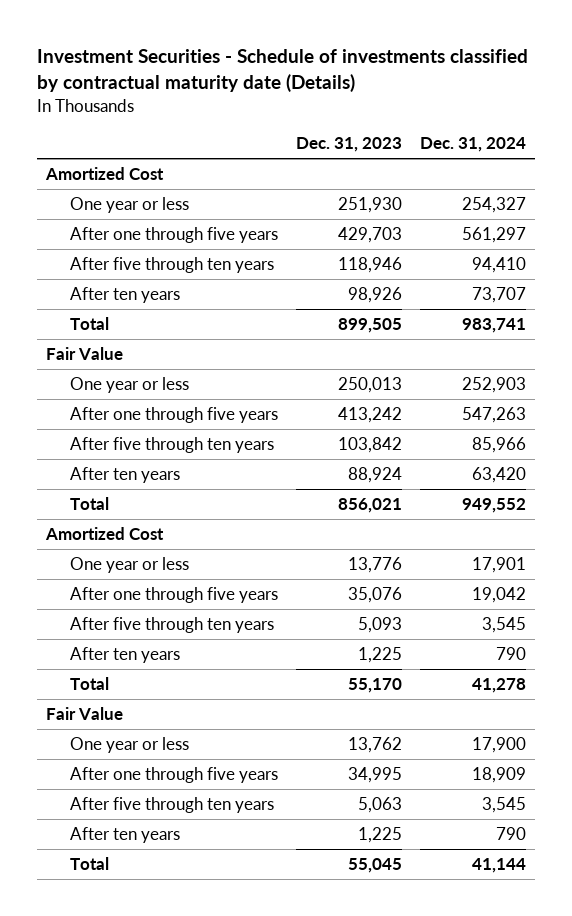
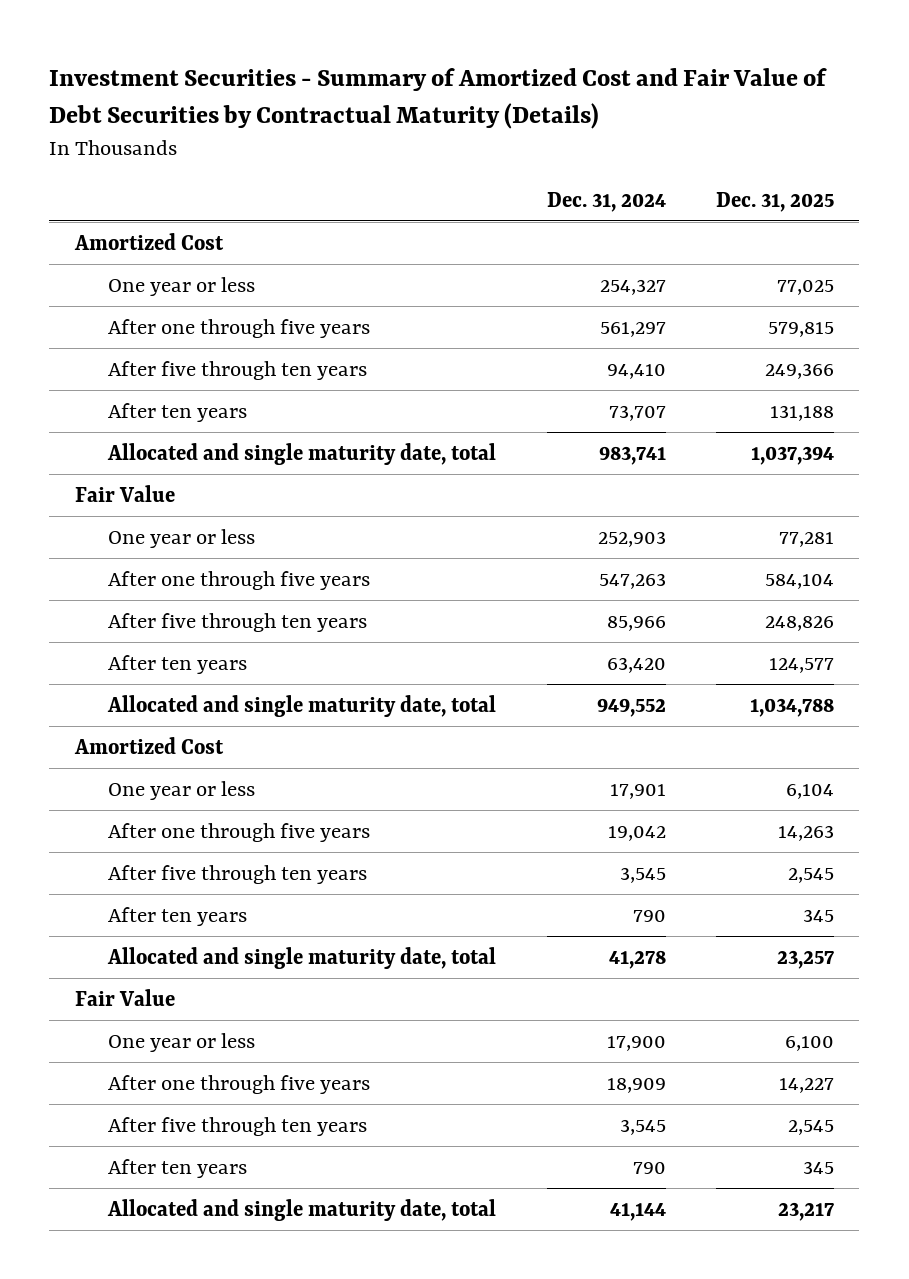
- Investment Securities - Schedule of investments classified by contractual maturity date (Details)
+ Investment Securities - Summary of Amortized Cost and Fair Value of Debt Securities by Contractual Maturity (Details)
- | Dec. 31, 2023 | Dec. 31, 2024
+ | Dec. 31, 2024 | Dec. 31, 2025
- Total | 899,505 | 983,741
+ Allocated and single maturity date, total | 983,741 | 1,037,394
- Total | 856,021 | 949,552
+ Allocated and single maturity date, total | 949,552 | 1,034,788
- Total | 55,170 | 41,278
+ Allocated and single maturity date, total | 41,278 | 23,257
- Total | 55,045 | 41,144
+ Allocated and single maturity date, total | 41,144 | 23,217

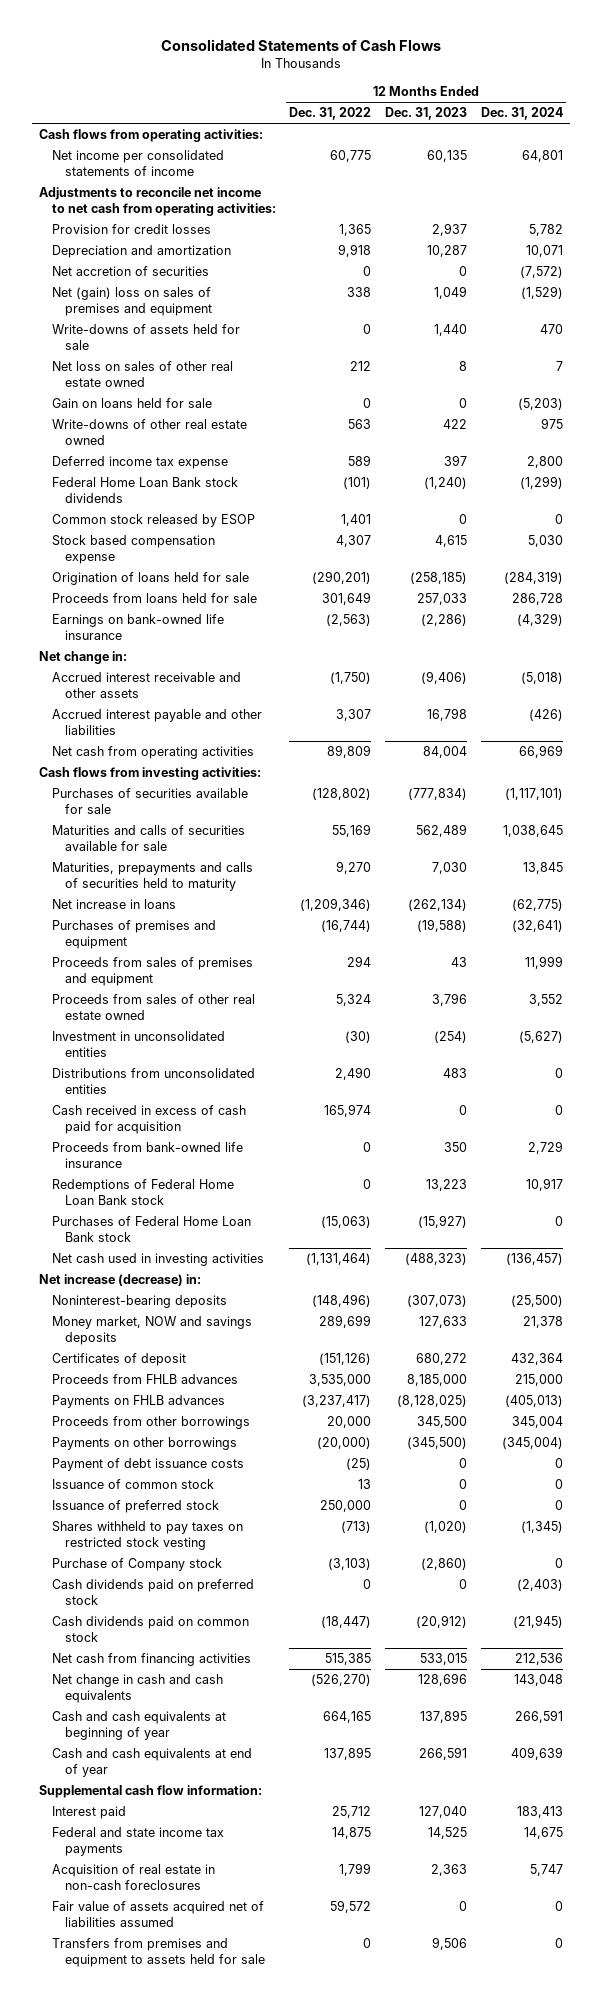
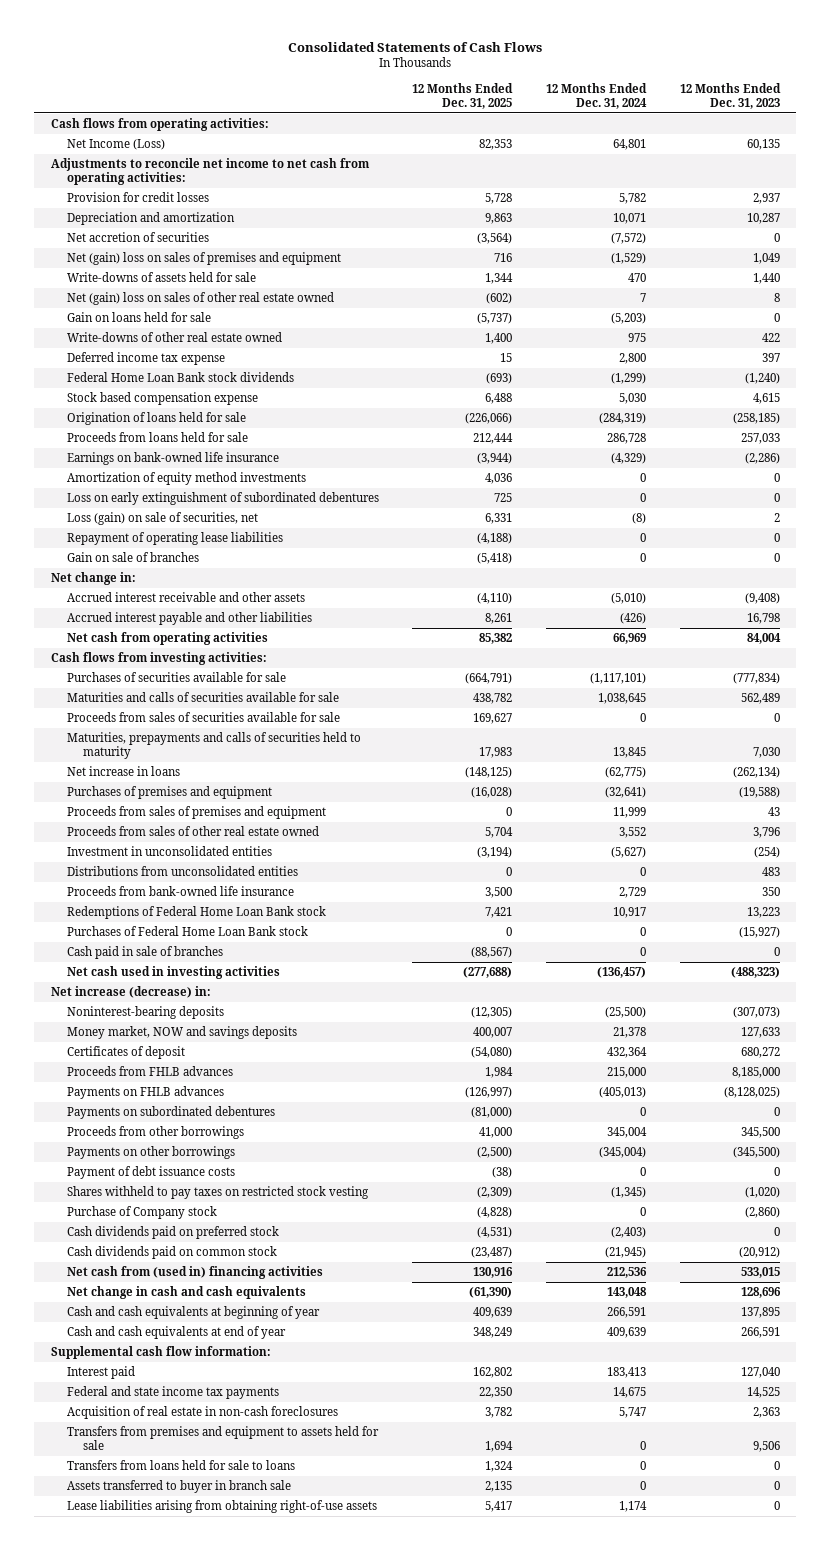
- | 12 Months Ended Dec. 31, 2022 | 12 Months Ended Dec. 31, 2023 | 12 Months Ended Dec. 31, 2024
+ | 12 Months Ended Dec. 31, 2025 | 12 Months Ended Dec. 31, 2024 | 12 Months Ended Dec. 31, 2023
- Net income per consolidated statements of income | 60,775 | 60,135 | 64,801
+ Net Income (Loss) | 82,353 | 64,801 | 60,135
- Net loss on sales of other real estate owned | 212 | 8 | 7
+ Net (gain) loss on sales of other real estate owned | (602) | 7 | 8
- Common stock released by ESOP | 1,401 | 0 | 0
+ Amortization of equity method investments | 4,036 | 0 | 0
+ Loss on early extinguishment of subordinated debentures | 725 | 0 | 0
+ Loss (gain) on sale of securities, net | 6,331 | (8) | 2
+ Repayment of operating lease liabilities | (4,188) | 0 | 0
+ Gain on sale of branches | (5,418) | 0 | 0
- Accrued interest receivable and other assets | (1,750) | (9,406) | (5,018)
+ Accrued interest receivable and other assets | (4,110) | (5,010) | (9,408)
+ Proceeds from sales of securities available for sale | 169,627 | 0 | 0
- Cash received in excess of cash paid for acquisition | 165,974 | 0 | 0
+ Cash paid in sale of branches | (88,567) | 0 | 0
+ Payments on subordinated debentures | (81,000) | 0 | 0
- Issuance of common stock | 13 | 0 | 0
- Issuance of preferred stock | 250,000 | 0 | 0
- Net cash from financing activities | 515,385 | 533,015 | 212,536
+ Net cash from (used in) financing activities | 130,916 | 212,536 | 533,015
- Fair value of assets acquired net of liabilities assumed | 59,572 | 0 | 0
+ Transfers from loans held for sale to loans | 1,324 | 0 | 0
+ Assets transferred to buyer in branch sale | 2,135 | 0 | 0
+ Lease liabilities arising from obtaining right-of-use assets | 5,417 | 1,174 | 0

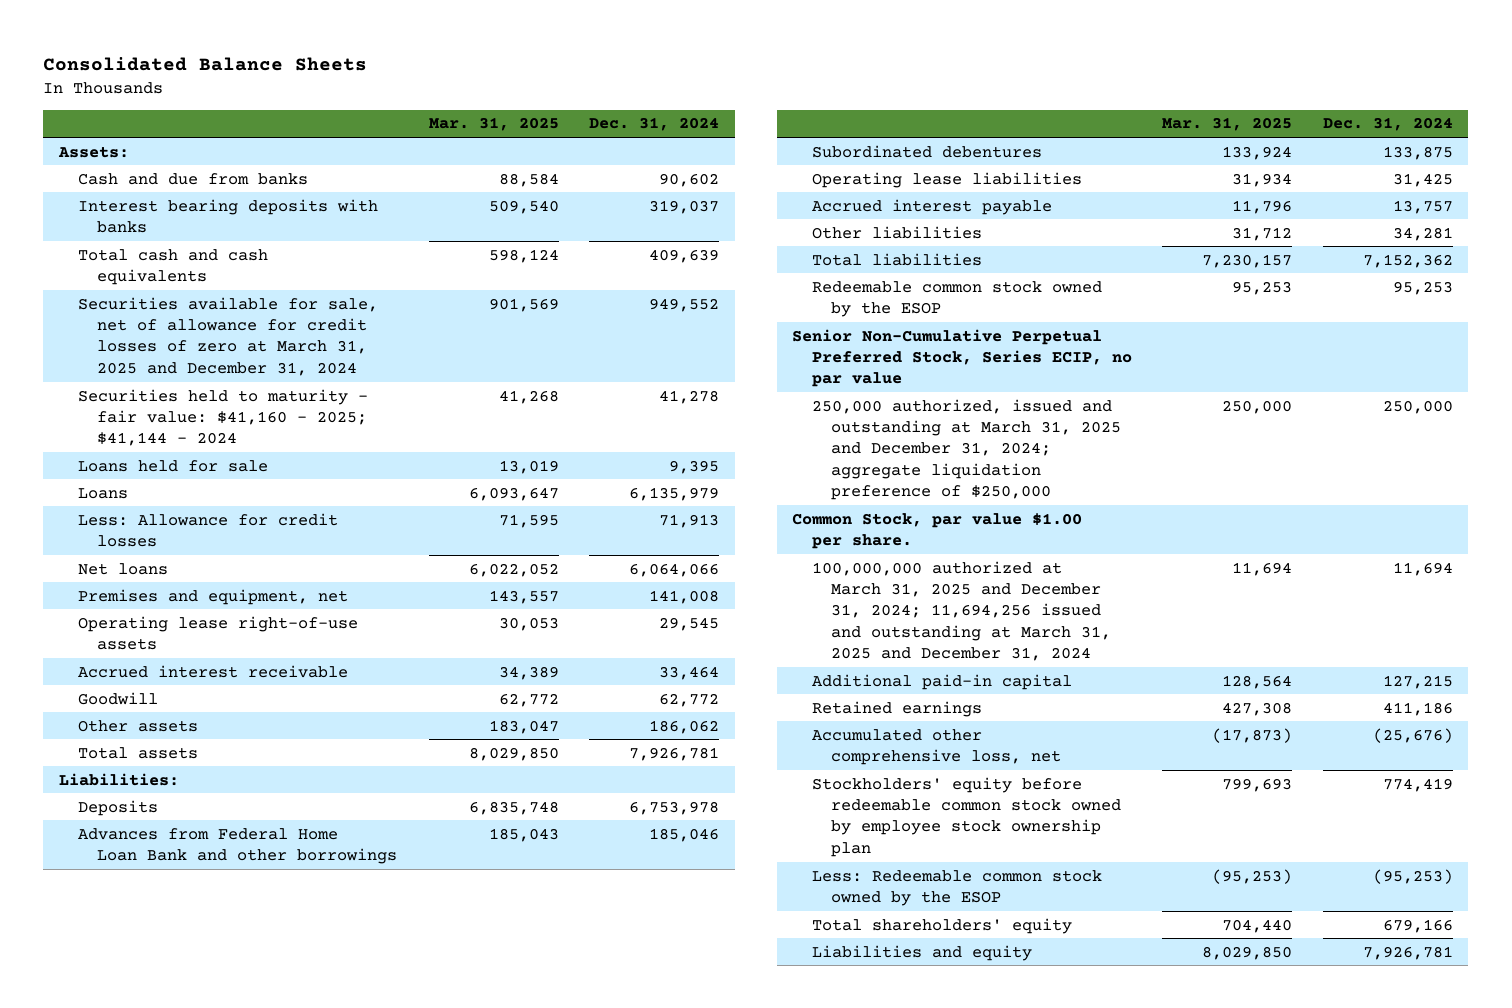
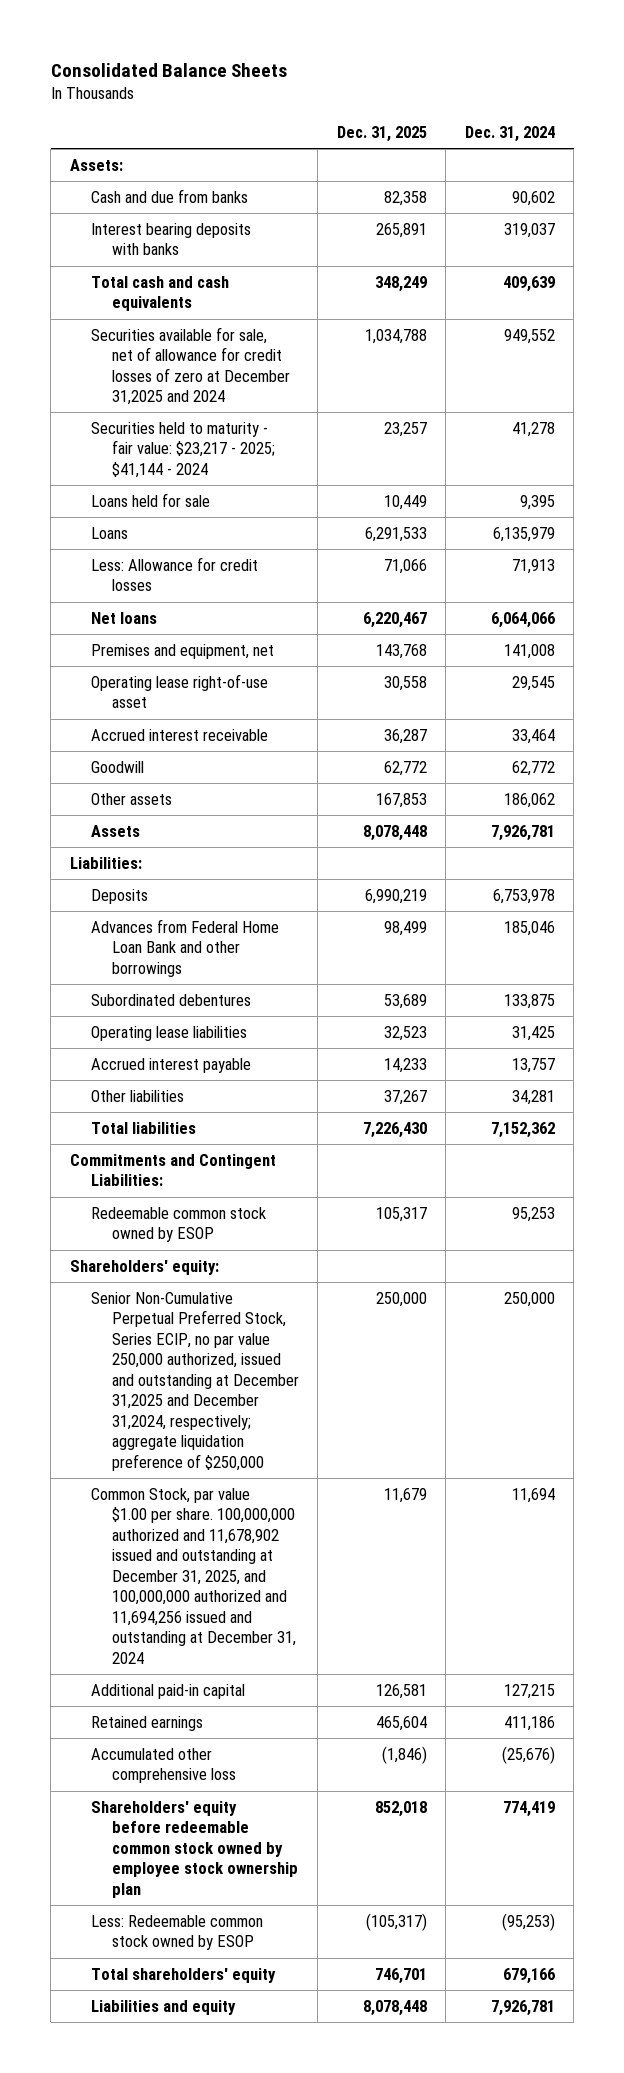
- | Mar. 31, 2025 | Dec. 31, 2024
+ | Dec. 31, 2025 | Dec. 31, 2024
- Securities available for sale, net of allowance for credit losses of zero at March 31, 2025 and December 31, 2024 | 901,569 | 949,552
- Securities held to maturity - fair value: $41,160 - 2025; $41,144 - 2024 | 41,268 | 41,278
+ Securities available for sale, net of allowance for credit losses of zero at December 31,2025 and 2024 | 1,034,788 | 949,552
+ Securities held to maturity - fair value: $23,217 - 2025; $41,144 - 2024 | 23,257 | 41,278
- Operating lease right-of-use assets | 30,053 | 29,545
+ Operating lease right-of-use asset | 30,558 | 29,545
- Total assets | 8,029,850 | 7,926,781
+ Assets | 8,078,448 | 7,926,781
- Redeemable common stock owned by the ESOP | 95,253 | 95,253
- Senior Non-Cumulative Perpetual Preferred Stock, Series ECIP, no par value
- 250,000 authorized, issued and outstanding at March 31, 2025 and December 31, 2024; aggregate liquidation preference of $250,000 | 250,000 | 250,000
- Common Stock, par value $1.00 per share.
- 100,000,000 authorized at March 31, 2025 and December 31, 2024; 11,694,256 issued and outstanding at March 31, 2025 and December 31, 2024 | 11,694 | 11,694
+ Commitments and Contingent Liabilities:
+ Redeemable common stock owned by ESOP | 105,317 | 95,253
+ Shareholders' equity:
+ Senior Non-Cumulative Perpetual Preferred Stock, Series ECIP, no par value 250,000 authorized, issued and outstanding at December 31,2025 and December 31,2024, respectively; aggregate liquidation preference of $250,000 | 250,000 | 250,000
+ Common Stock, par value $1.00 per share. 100,000,000 authorized and 11,678,902 issued and outstanding at December 31, 2025, and 100,000,000 authorized and 11,694,256 issued and outstanding at December 31, 2024 | 11,679 | 11,694
- Accumulated other comprehensive loss, net | (17,873) | (25,676)
- Stockholders' equity before redeemable common stock owned by employee stock ownership plan | 799,693 | 774,419
- Less: Redeemable common stock owned by the ESOP | (95,253) | (95,253)
+ Accumulated other comprehensive loss | (1,846) | (25,676)
+ Shareholders' equity before redeemable common stock owned by employee stock ownership plan | 852,018 | 774,419
+ Less: Redeemable common stock owned by ESOP | (105,317) | (95,253)

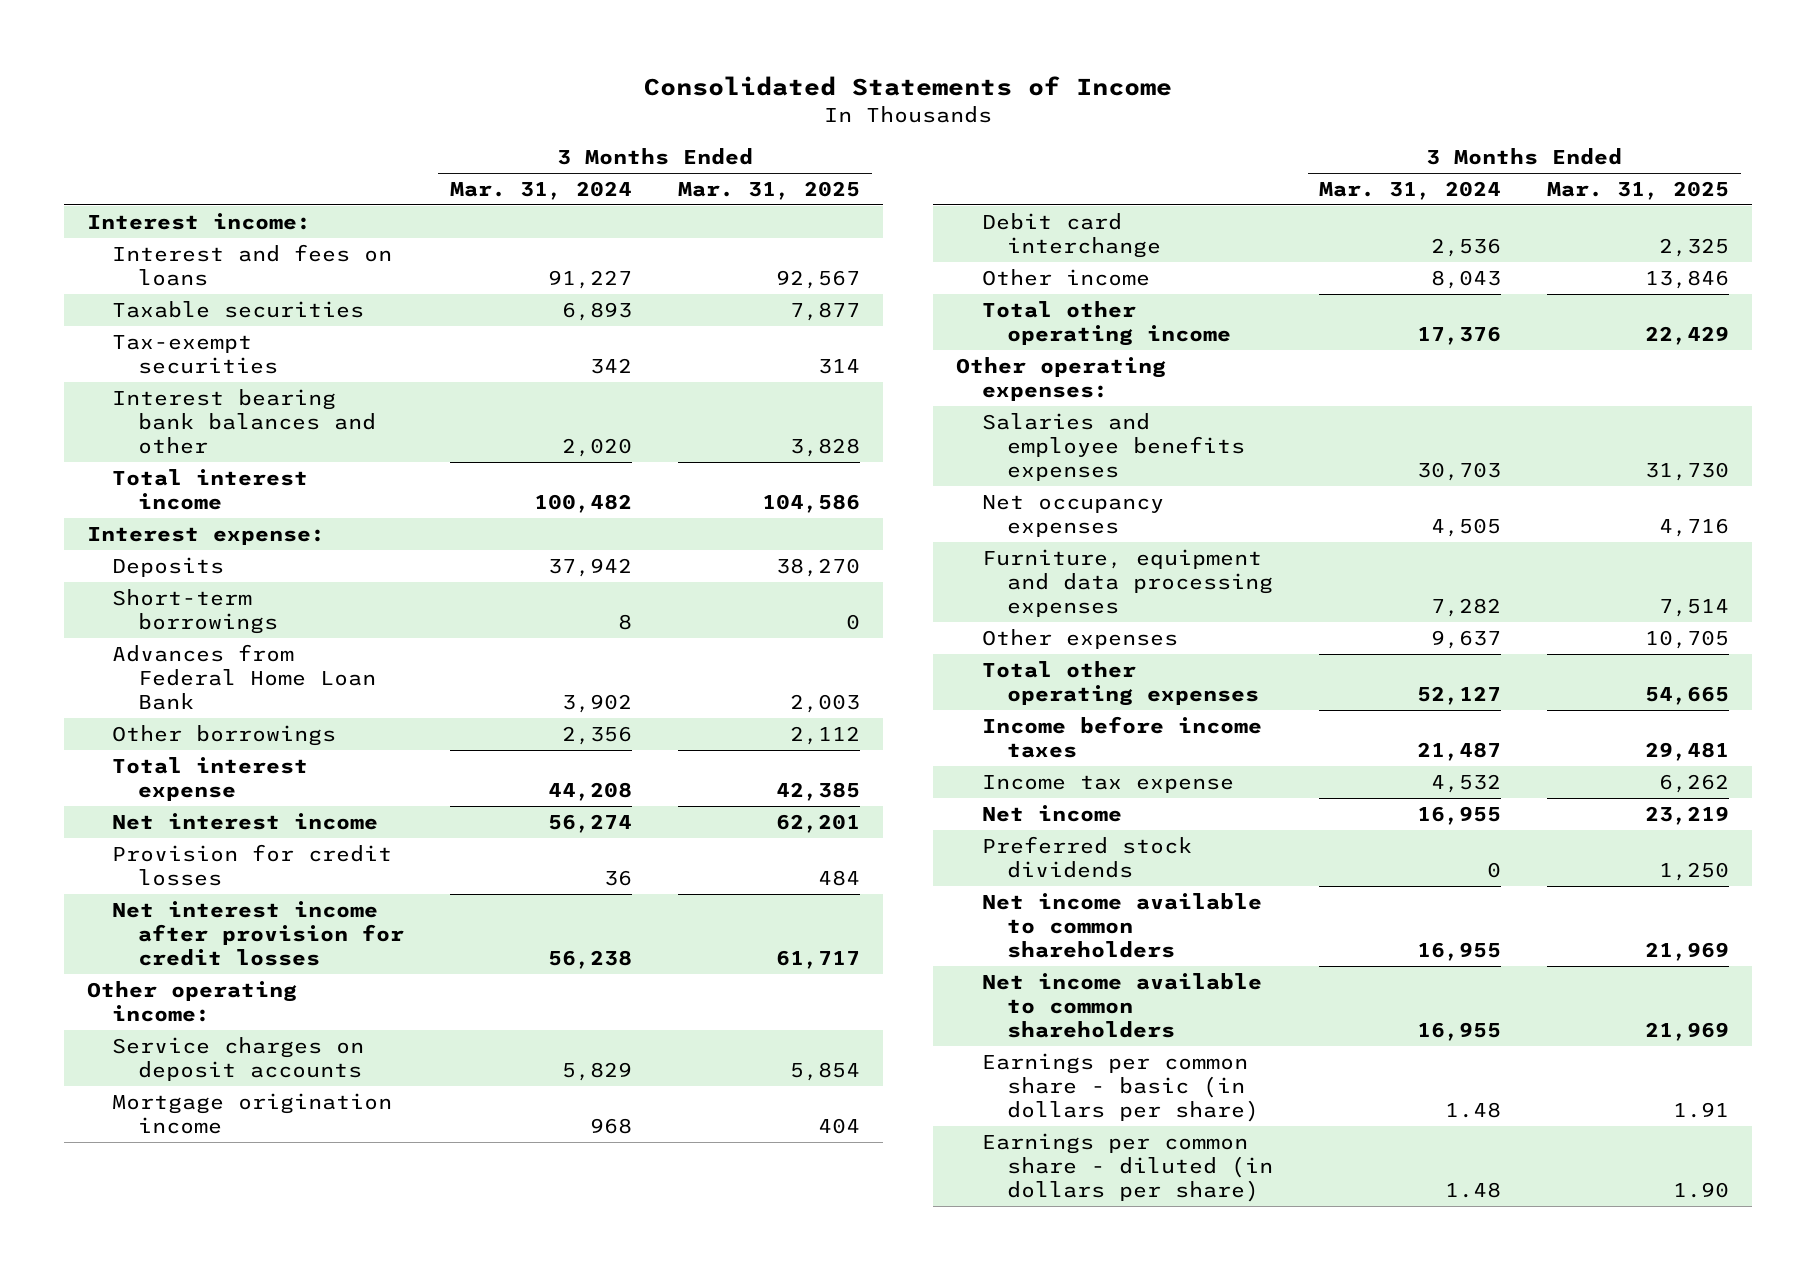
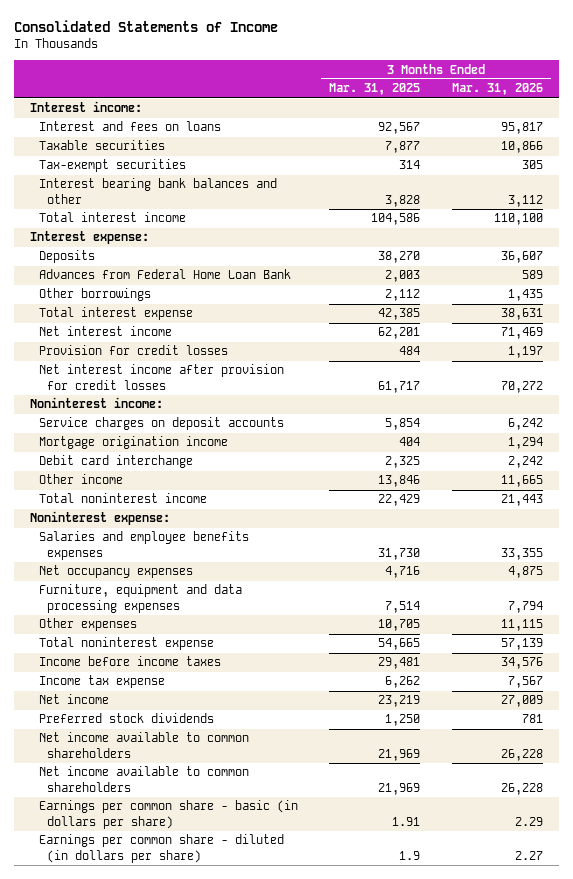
- | 3 Months Ended Mar. 31, 2024 | 3 Months Ended Mar. 31, 2025
+ | 3 Months Ended Mar. 31, 2025 | 3 Months Ended Mar. 31, 2026
- Short-term borrowings | 8 | 0
- Other operating income:
+ Noninterest income:
- Total other operating income | 17,376 | 22,429
- Other operating expenses:
+ Total noninterest income | 22,429 | 21,443
+ Noninterest expense:
- Total other operating expenses | 52,127 | 54,665
+ Total noninterest expense | 54,665 | 57,139
- Earnings per common share - diluted (in dollars per share) | 1.48 | 1.90
+ Earnings per common share - diluted (in dollars per share) | 1.9 | 2.27

